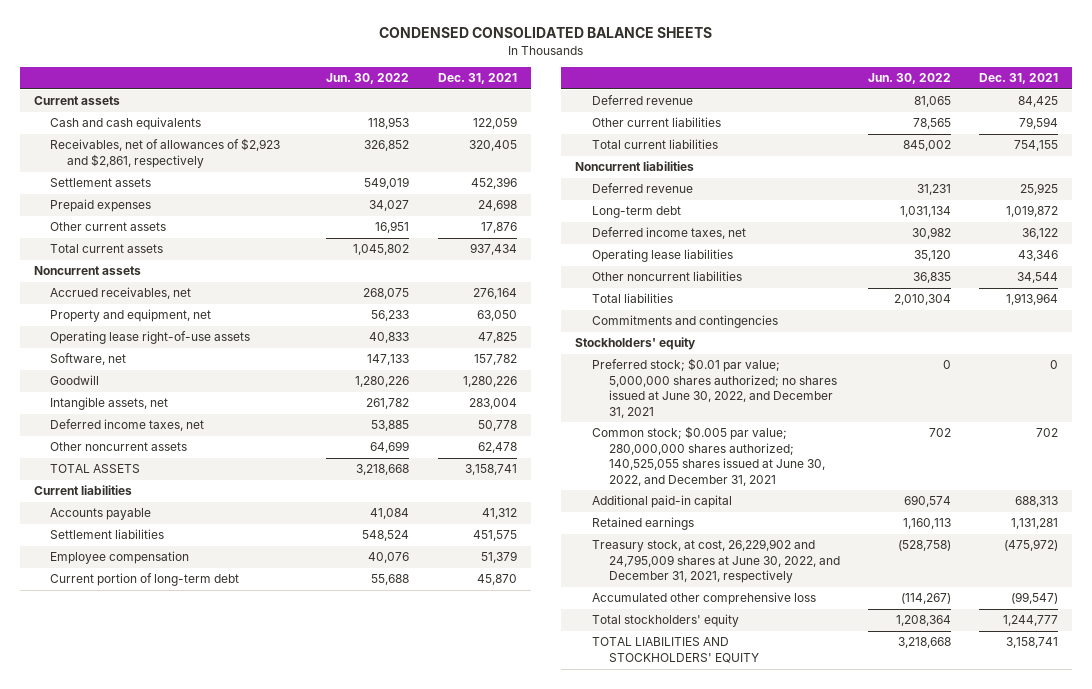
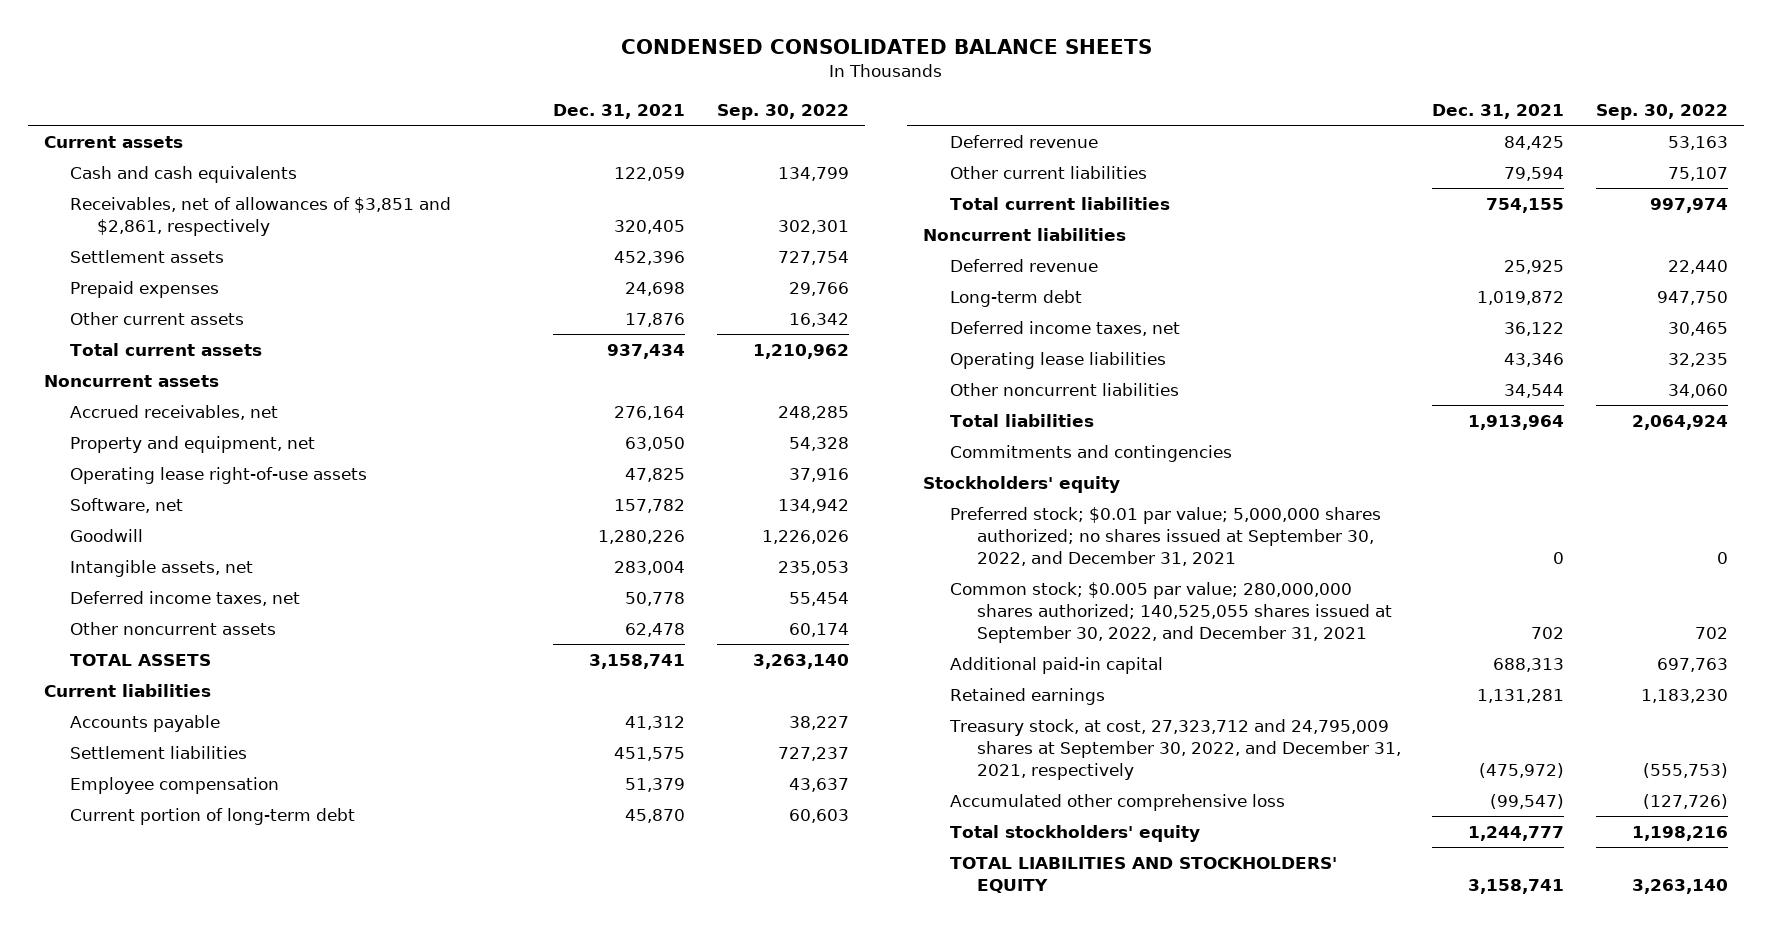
- | Jun. 30, 2022 | Dec. 31, 2021
+ | Dec. 31, 2021 | Sep. 30, 2022
- Receivables, net of allowances of $2,923 and $2,861, respectively | 326,852 | 320,405
+ Receivables, net of allowances of $3,851 and $2,861, respectively | 320,405 | 302,301
- Preferred stock; $0.01 par value; 5,000,000 shares authorized; no shares issued at June 30, 2022, and December 31, 2021 | 0 | 0
- Common stock; $0.005 par value; 280,000,000 shares authorized; 140,525,055 shares issued at June 30, 2022, and December 31, 2021 | 702 | 702
+ Preferred stock; $0.01 par value; 5,000,000 shares authorized; no shares issued at September 30, 2022, and December 31, 2021 | 0 | 0
+ Common stock; $0.005 par value; 280,000,000 shares authorized; 140,525,055 shares issued at September 30, 2022, and December 31, 2021 | 702 | 702
- Treasury stock, at cost, 26,229,902 and 24,795,009 shares at June 30, 2022, and December 31, 2021, respectively | (528,758) | (475,972)
+ Treasury stock, at cost, 27,323,712 and 24,795,009 shares at September 30, 2022, and December 31, 2021, respectively | (475,972) | (555,753)

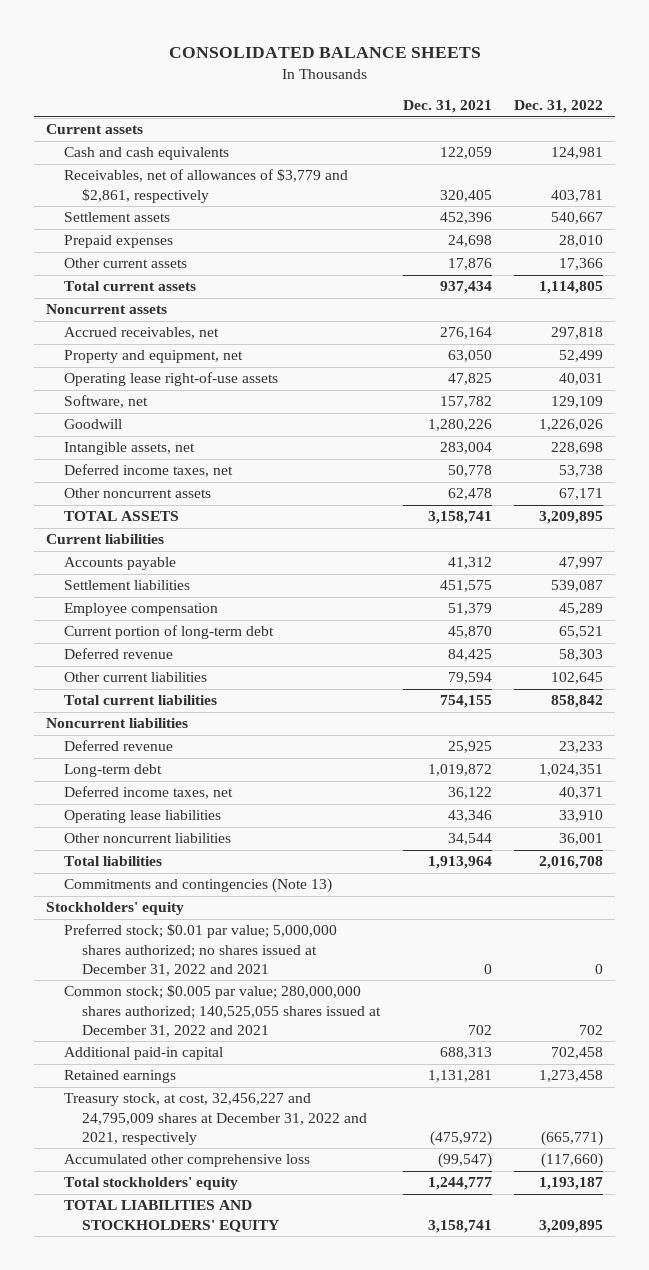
- CONDENSED CONSOLIDATED BALANCE SHEETS
+ CONSOLIDATED BALANCE SHEETS
- | Dec. 31, 2021 | Sep. 30, 2022
+ | Dec. 31, 2021 | Dec. 31, 2022
- Receivables, net of allowances of $3,851 and $2,861, respectively | 320,405 | 302,301
+ Receivables, net of allowances of $3,779 and $2,861, respectively | 320,405 | 403,781
- Commitments and contingencies
+ Commitments and contingencies (Note 13)
- Preferred stock; $0.01 par value; 5,000,000 shares authorized; no shares issued at September 30, 2022, and December 31, 2021 | 0 | 0
- Common stock; $0.005 par value; 280,000,000 shares authorized; 140,525,055 shares issued at September 30, 2022, and December 31, 2021 | 702 | 702
+ Preferred stock; $0.01 par value; 5,000,000 shares authorized; no shares issued at December 31, 2022 and 2021 | 0 | 0
+ Common stock; $0.005 par value; 280,000,000 shares authorized; 140,525,055 shares issued at December 31, 2022 and 2021 | 702 | 702
- Treasury stock, at cost, 27,323,712 and 24,795,009 shares at September 30, 2022, and December 31, 2021, respectively | (475,972) | (555,753)
+ Treasury stock, at cost, 32,456,227 and 24,795,009 shares at December 31, 2022 and 2021, respectively | (475,972) | (665,771)

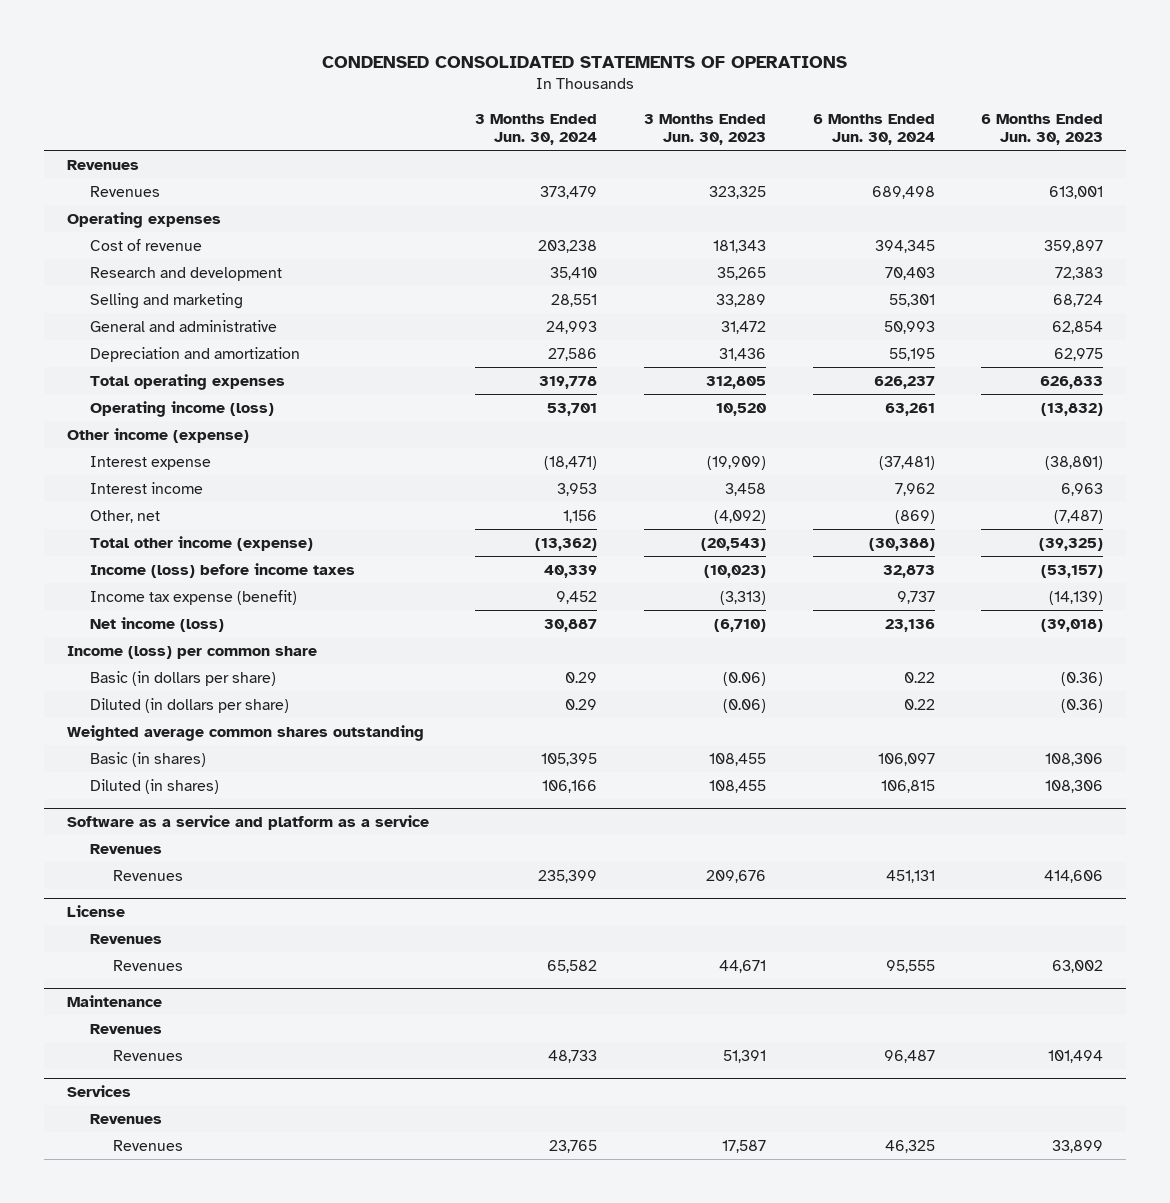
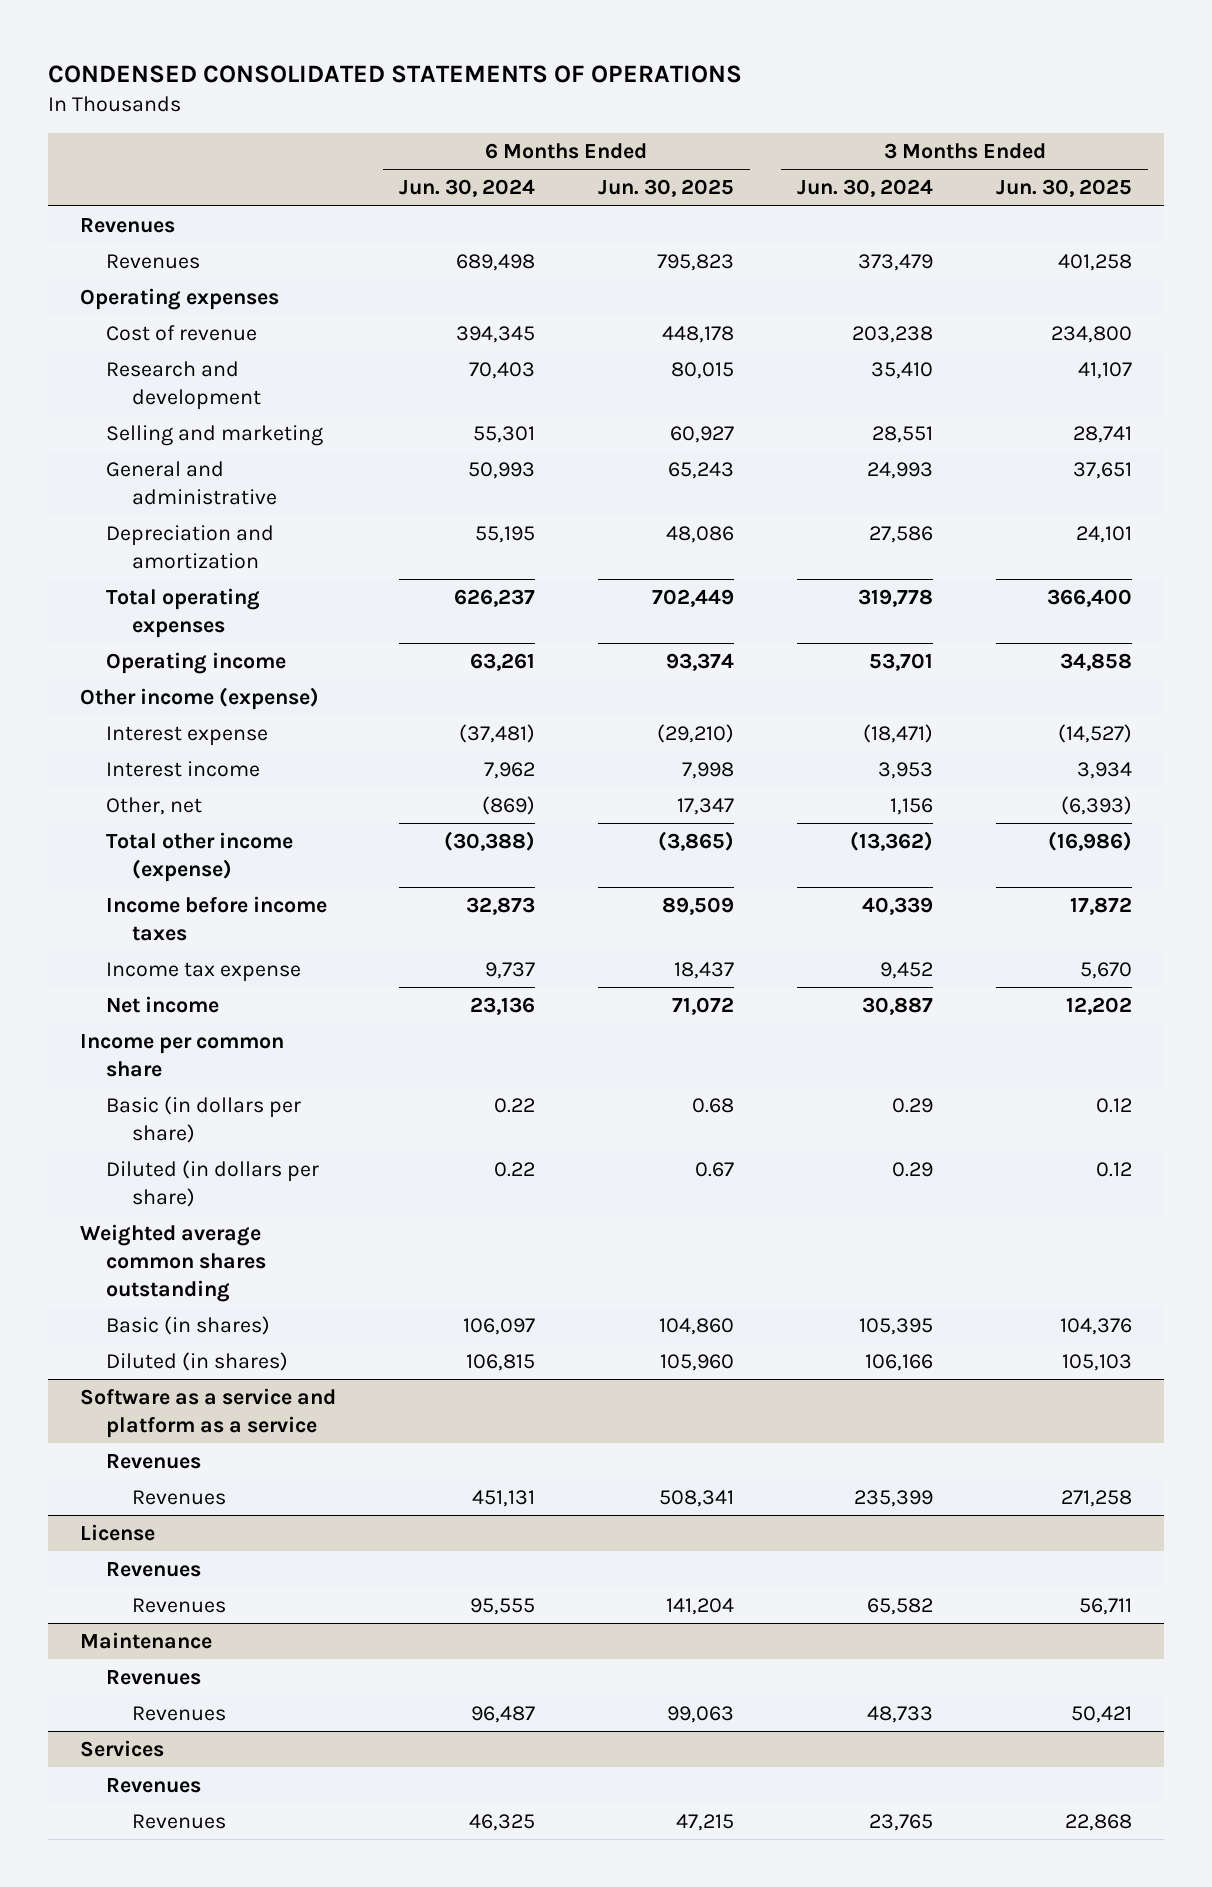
- | 3 Months Ended Jun. 30, 2024 | 3 Months Ended Jun. 30, 2023 | 6 Months Ended Jun. 30, 2024 | 6 Months Ended Jun. 30, 2023
+ | 6 Months Ended Jun. 30, 2024 | 6 Months Ended Jun. 30, 2025 | 3 Months Ended Jun. 30, 2024 | 3 Months Ended Jun. 30, 2025
- Operating income (loss) | 53,701 | 10,520 | 63,261 | (13,832)
+ Operating income | 63,261 | 93,374 | 53,701 | 34,858
- Income (loss) before income taxes | 40,339 | (10,023) | 32,873 | (53,157)
- Income tax expense (benefit) | 9,452 | (3,313) | 9,737 | (14,139)
- Net income (loss) | 30,887 | (6,710) | 23,136 | (39,018)
- Income (loss) per common share
+ Income before income taxes | 32,873 | 89,509 | 40,339 | 17,872
+ Income tax expense | 9,737 | 18,437 | 9,452 | 5,670
+ Net income | 23,136 | 71,072 | 30,887 | 12,202
+ Income per common share

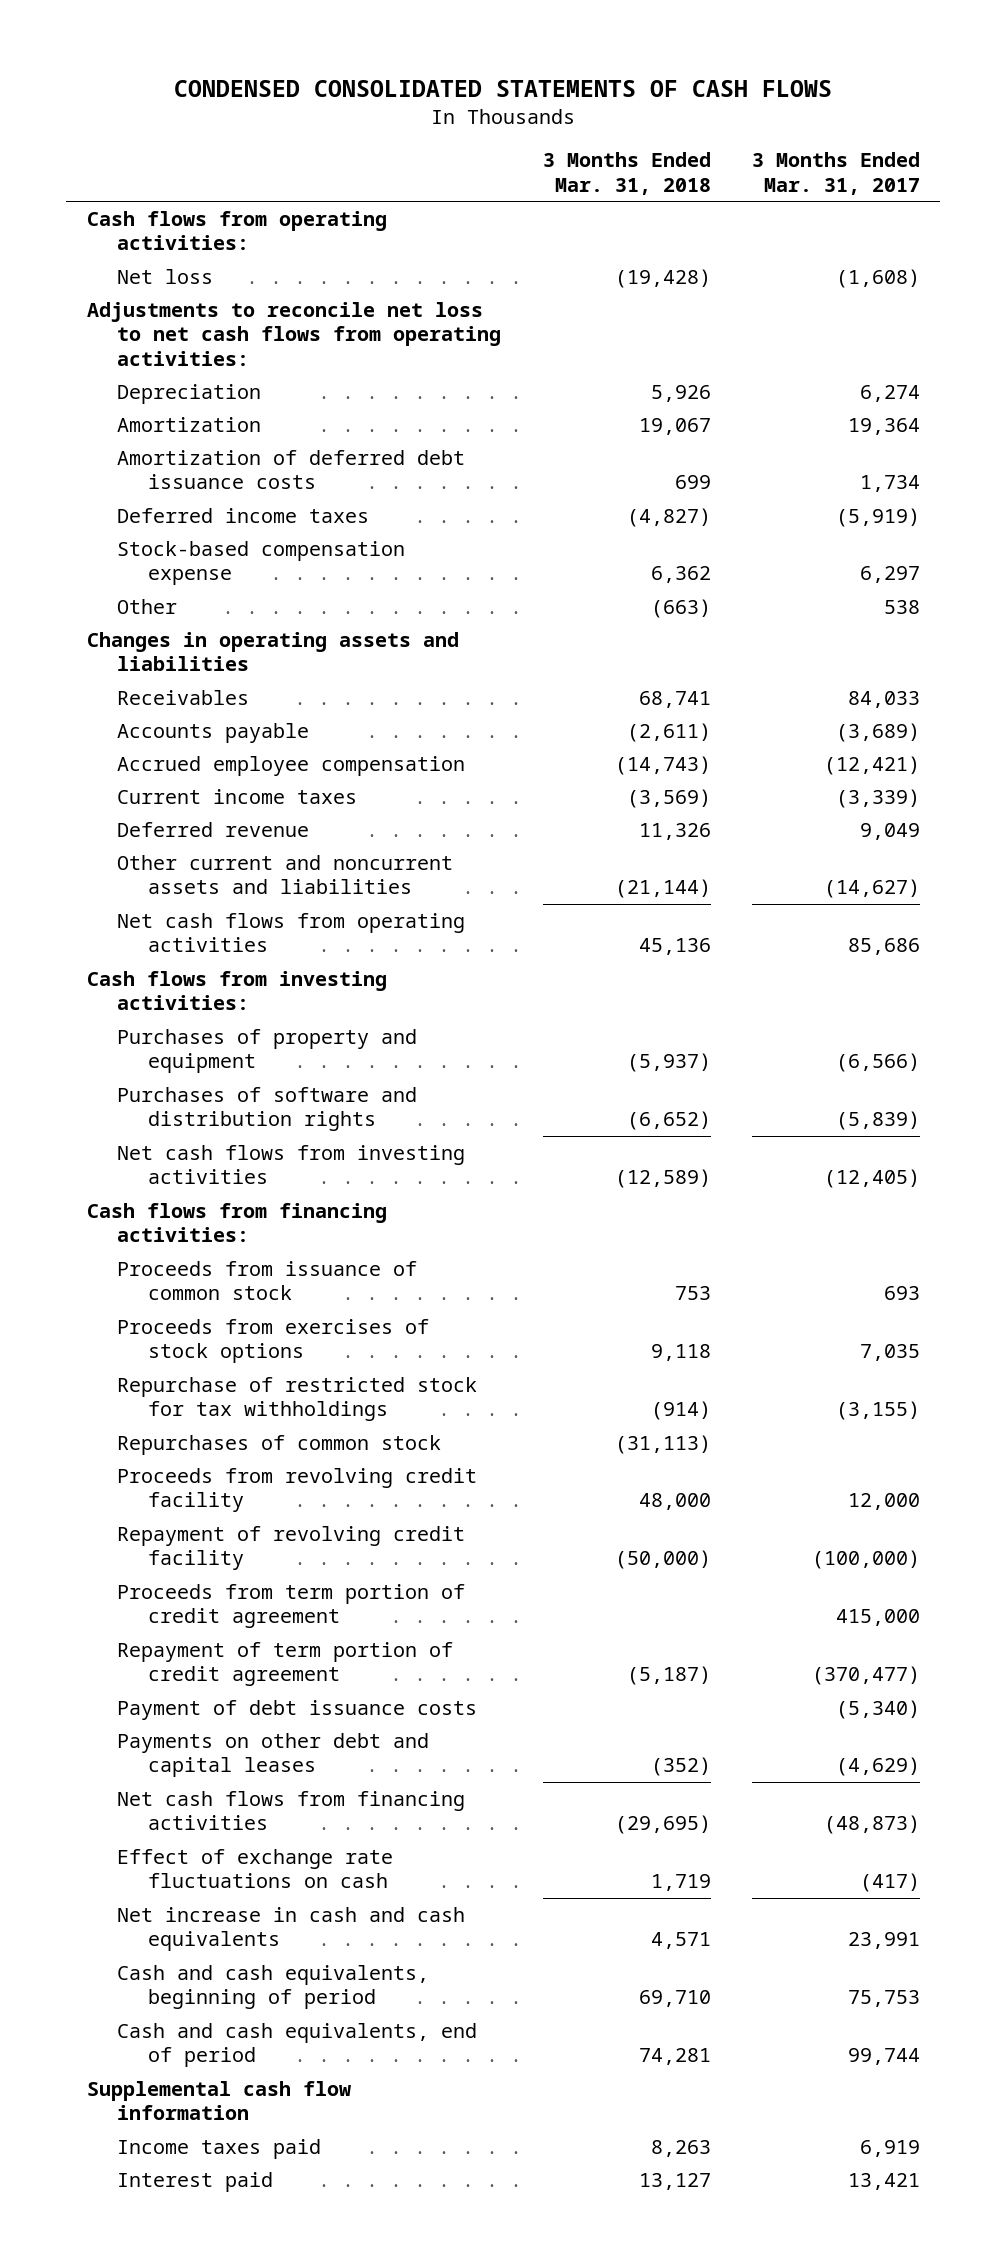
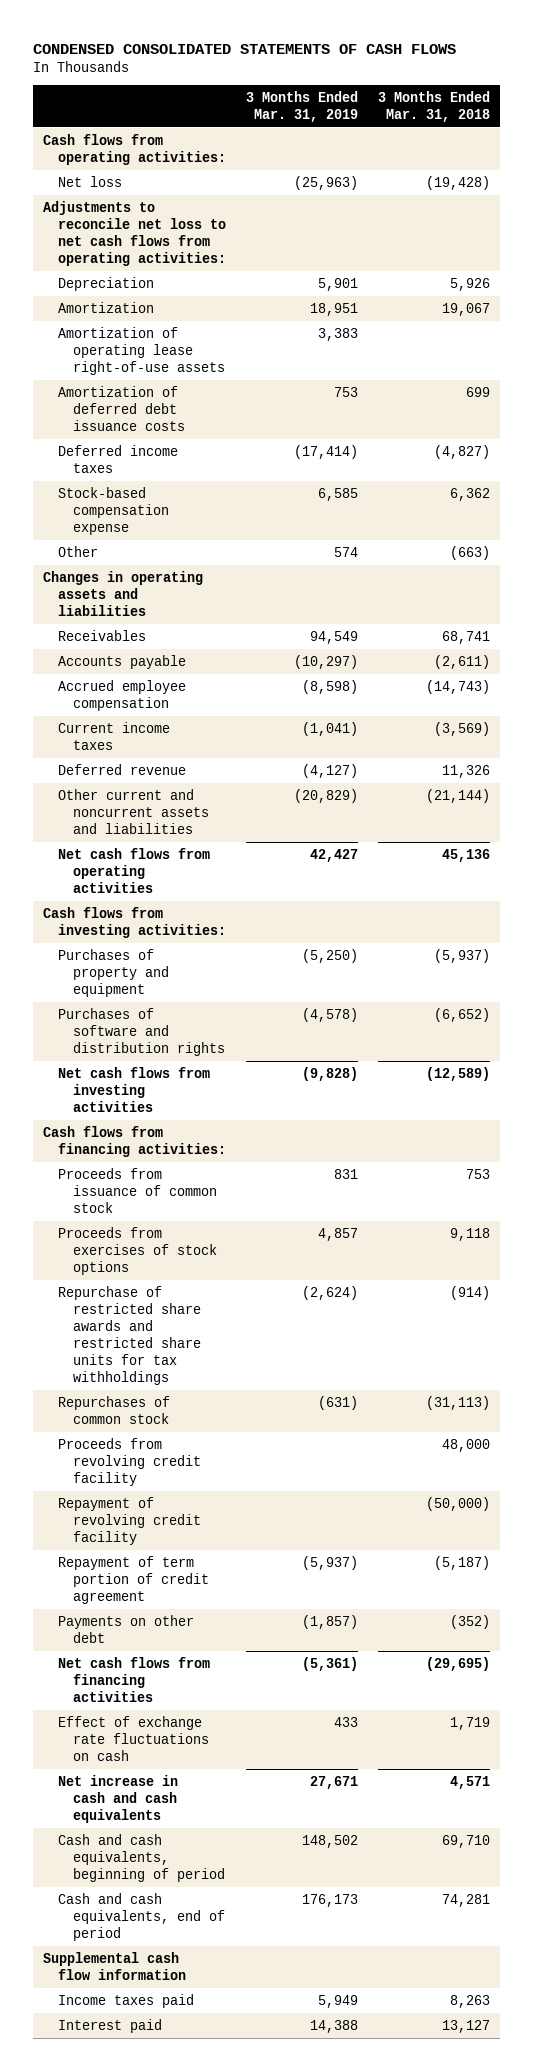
- | 3 Months Ended Mar. 31, 2018 | 3 Months Ended Mar. 31, 2017
+ | 3 Months Ended Mar. 31, 2019 | 3 Months Ended Mar. 31, 2018
+ Amortization of operating lease right-of-use assets | 3,383 |
- Repurchase of restricted stock for tax withholdings | (914) | (3,155)
+ Repurchase of restricted share awards and restricted share units for tax withholdings | (2,624) | (914)
- Proceeds from term portion of credit agreement | | 415,000
- Payment of debt issuance costs | | (5,340)
- Payments on other debt and capital leases | (352) | (4,629)
+ Payments on other debt | (1,857) | (352)

